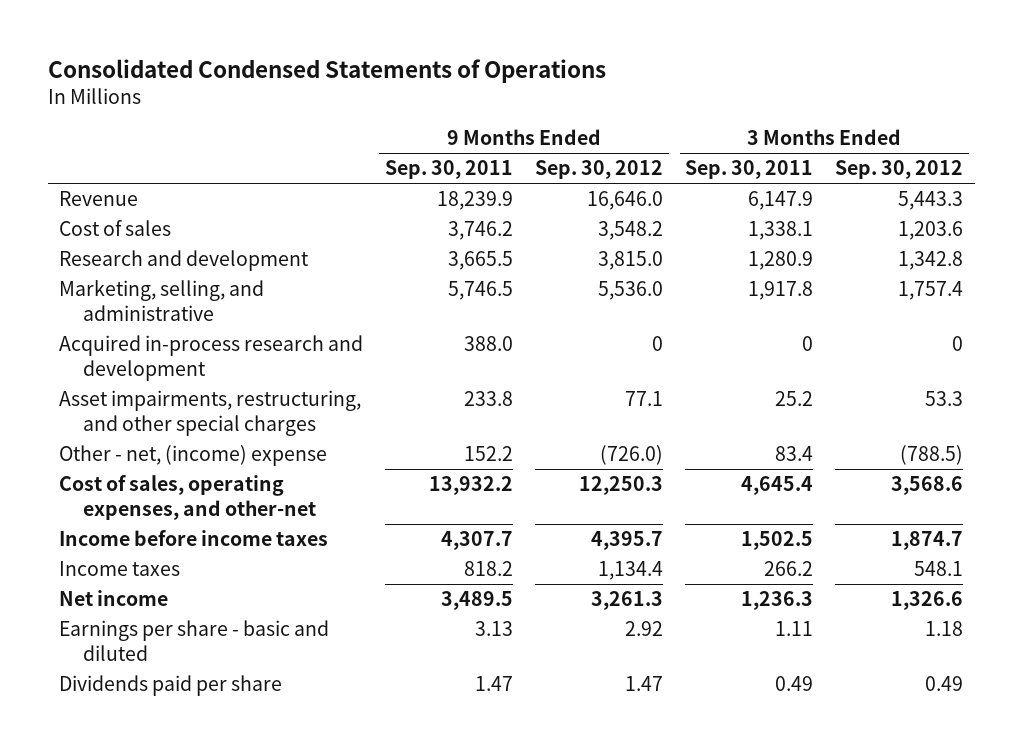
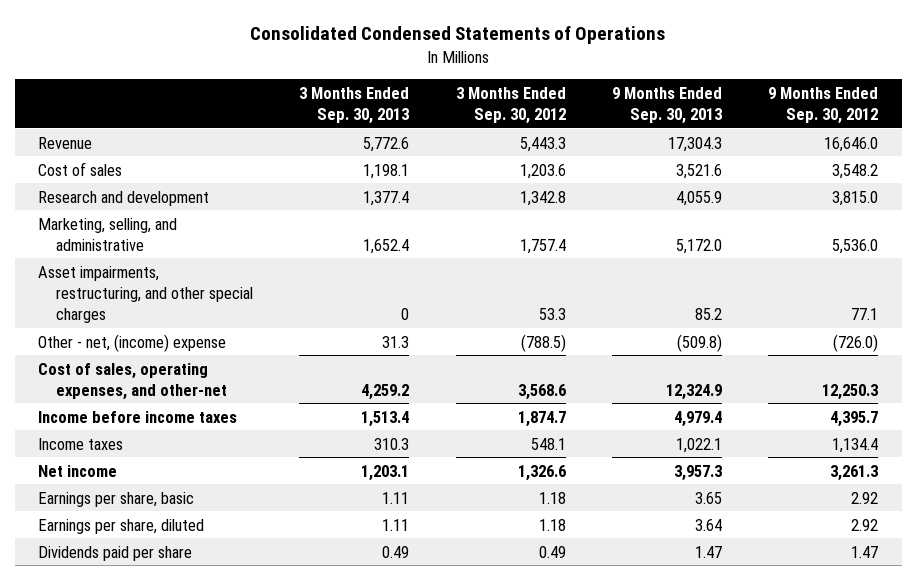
- | 9 Months Ended Sep. 30, 2011 | 9 Months Ended Sep. 30, 2012 | 3 Months Ended Sep. 30, 2011 | 3 Months Ended Sep. 30, 2012
+ | 3 Months Ended Sep. 30, 2013 | 3 Months Ended Sep. 30, 2012 | 9 Months Ended Sep. 30, 2013 | 9 Months Ended Sep. 30, 2012
- Acquired in-process research and development | 388.0 | 0 | 0 | 0
- Earnings per share - basic and diluted | 3.13 | 2.92 | 1.11 | 1.18
+ Earnings per share, basic | 1.11 | 1.18 | 3.65 | 2.92
+ Earnings per share, diluted | 1.11 | 1.18 | 3.64 | 2.92

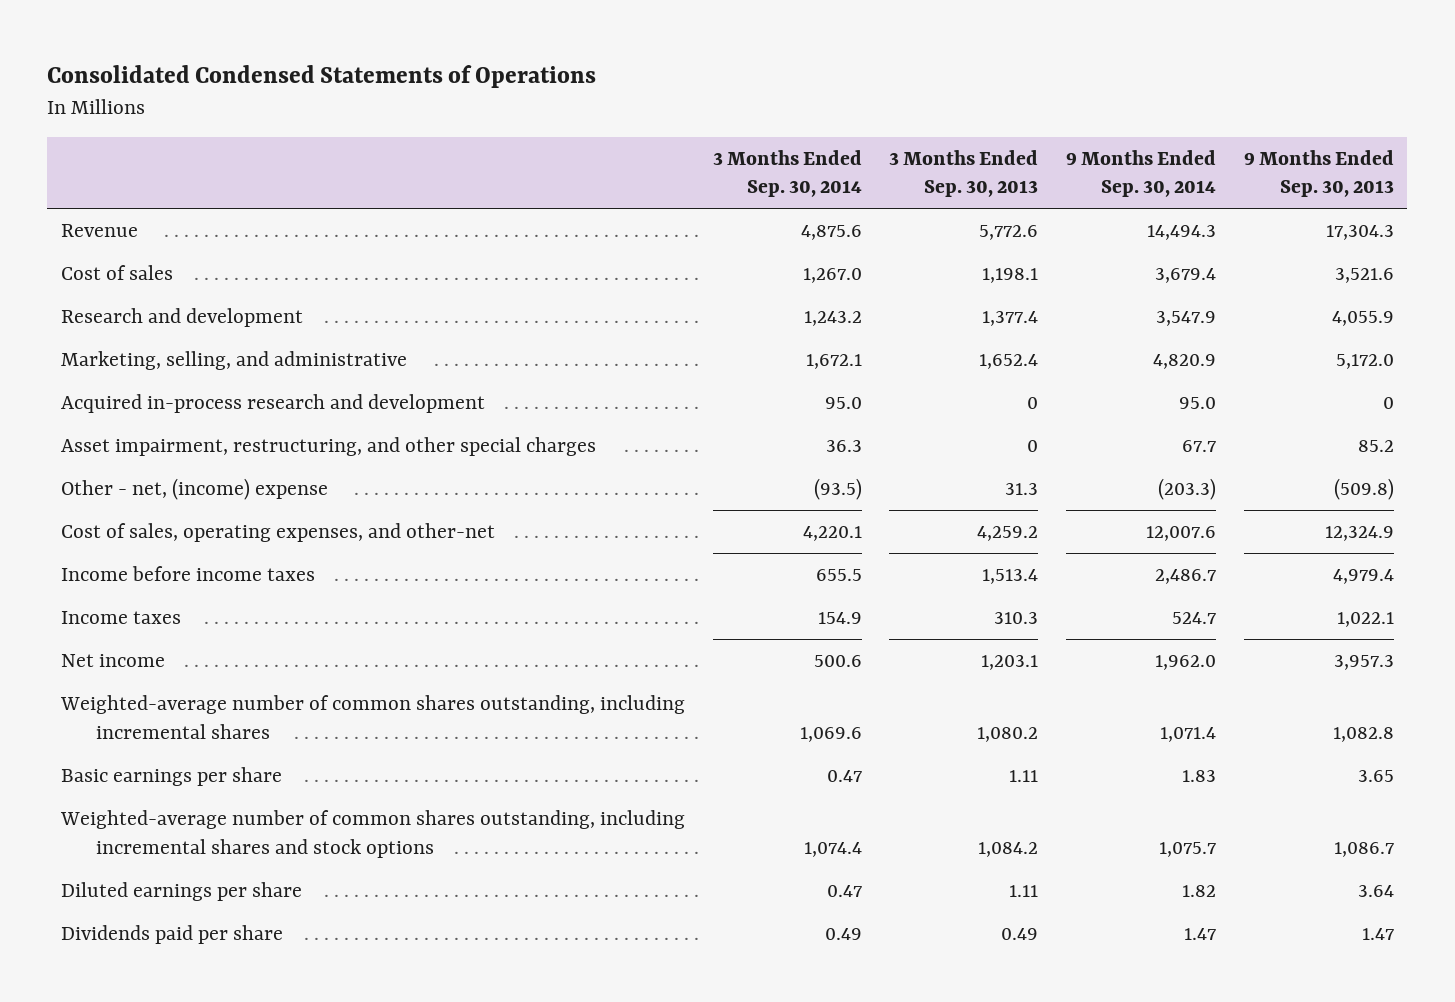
- | 3 Months Ended Sep. 30, 2013 | 3 Months Ended Sep. 30, 2012 | 9 Months Ended Sep. 30, 2013 | 9 Months Ended Sep. 30, 2012
+ | 3 Months Ended Sep. 30, 2014 | 3 Months Ended Sep. 30, 2013 | 9 Months Ended Sep. 30, 2014 | 9 Months Ended Sep. 30, 2013
- Asset impairments, restructuring, and other special charges | 0 | 53.3 | 85.2 | 77.1
+ Acquired in-process research and development | 95.0 | 0 | 95.0 | 0
+ Asset impairment, restructuring, and other special charges | 36.3 | 0 | 67.7 | 85.2
- Earnings per share, basic | 1.11 | 1.18 | 3.65 | 2.92
- Earnings per share, diluted | 1.11 | 1.18 | 3.64 | 2.92
+ Weighted-average number of common shares outstanding, including incremental shares | 1,069.6 | 1,080.2 | 1,071.4 | 1,082.8
+ Basic earnings per share | 0.47 | 1.11 | 1.83 | 3.65
+ Weighted-average number of common shares outstanding, including incremental shares and stock options | 1,074.4 | 1,084.2 | 1,075.7 | 1,086.7
+ Diluted earnings per share | 0.47 | 1.11 | 1.82 | 3.64

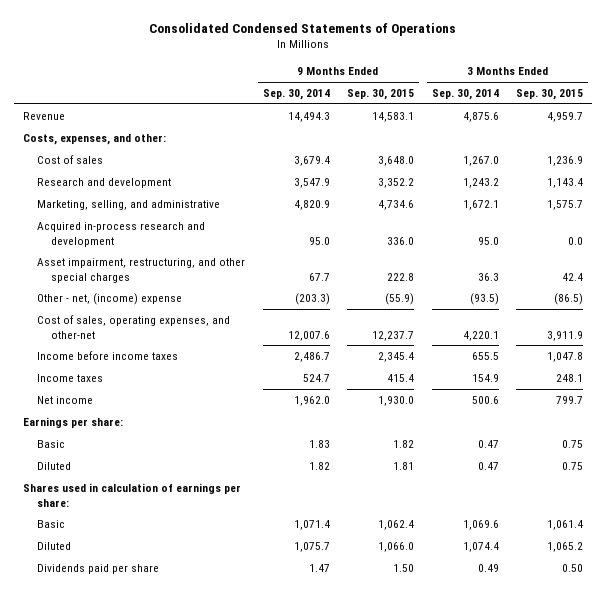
- | 3 Months Ended Sep. 30, 2014 | 3 Months Ended Sep. 30, 2013 | 9 Months Ended Sep. 30, 2014 | 9 Months Ended Sep. 30, 2013
+ | 9 Months Ended Sep. 30, 2014 | 9 Months Ended Sep. 30, 2015 | 3 Months Ended Sep. 30, 2014 | 3 Months Ended Sep. 30, 2015
+ Costs, expenses, and other:
- Weighted-average number of common shares outstanding, including incremental shares | 1,069.6 | 1,080.2 | 1,071.4 | 1,082.8
- Basic earnings per share | 0.47 | 1.11 | 1.83 | 3.65
- Weighted-average number of common shares outstanding, including incremental shares and stock options | 1,074.4 | 1,084.2 | 1,075.7 | 1,086.7
- Diluted earnings per share | 0.47 | 1.11 | 1.82 | 3.64
+ Earnings per share:
+ Basic | 1.83 | 1.82 | 0.47 | 0.75
+ Diluted | 1.82 | 1.81 | 0.47 | 0.75
+ Shares used in calculation of earnings per share:
+ Basic | 1,071.4 | 1,062.4 | 1,069.6 | 1,061.4
+ Diluted | 1,075.7 | 1,066.0 | 1,074.4 | 1,065.2

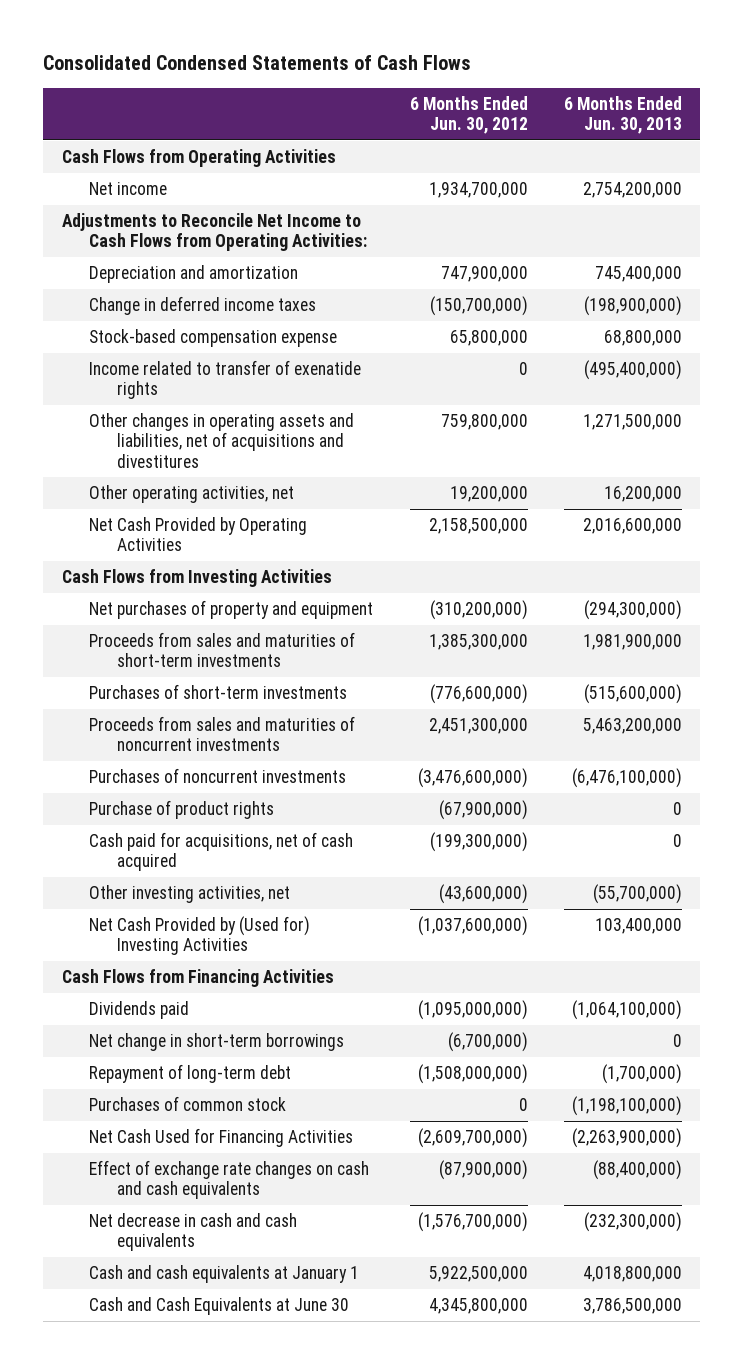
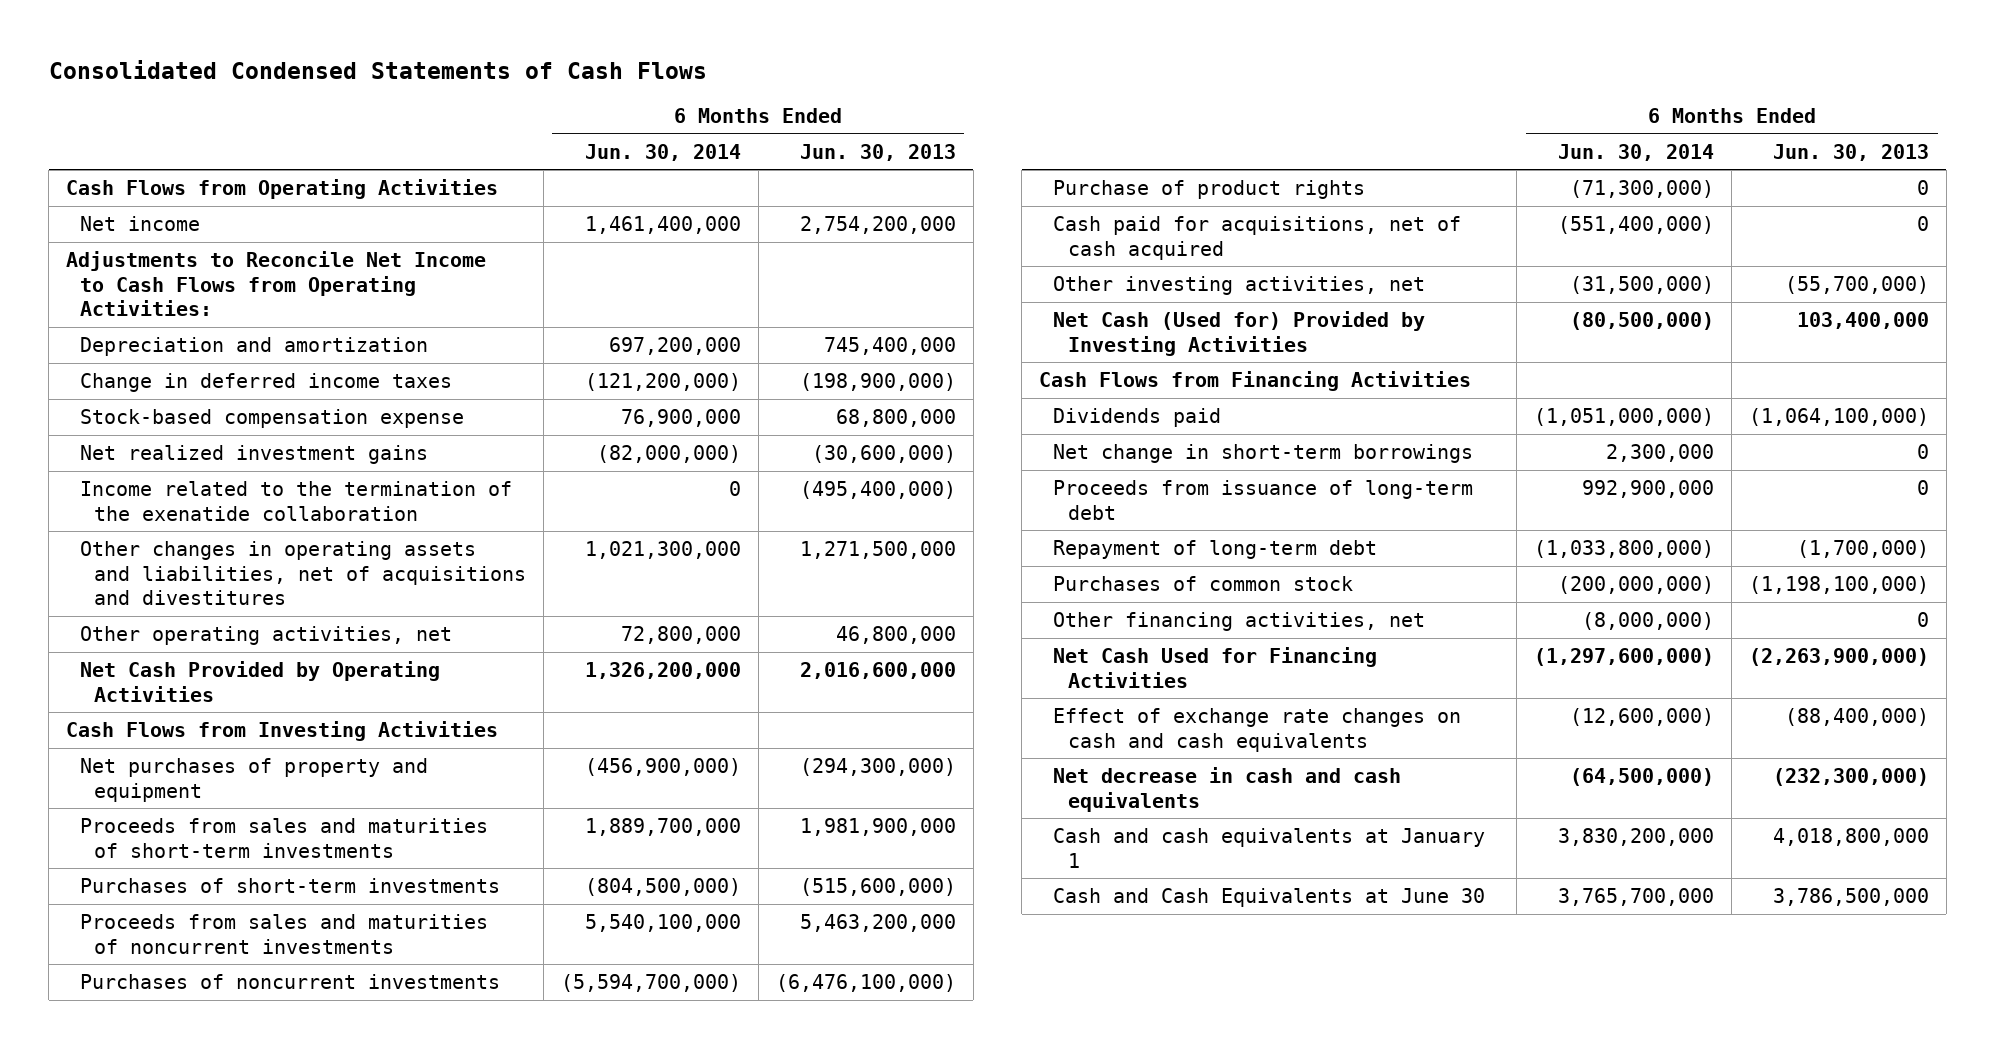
- | 6 Months Ended Jun. 30, 2012 | 6 Months Ended Jun. 30, 2013
+ | 6 Months Ended Jun. 30, 2014 | 6 Months Ended Jun. 30, 2013
- Income related to transfer of exenatide rights | 0 | (495,400,000)
+ Net realized investment gains | (82,000,000) | (30,600,000)
+ Income related to the termination of the exenatide collaboration | 0 | (495,400,000)
- Other operating activities, net | 19,200,000 | 16,200,000
+ Other operating activities, net | 72,800,000 | 46,800,000
- Net Cash Provided by (Used for) Investing Activities | (1,037,600,000) | 103,400,000
+ Net Cash (Used for) Provided by Investing Activities | (80,500,000) | 103,400,000
+ Proceeds from issuance of long-term debt | 992,900,000 | 0
+ Other financing activities, net | (8,000,000) | 0

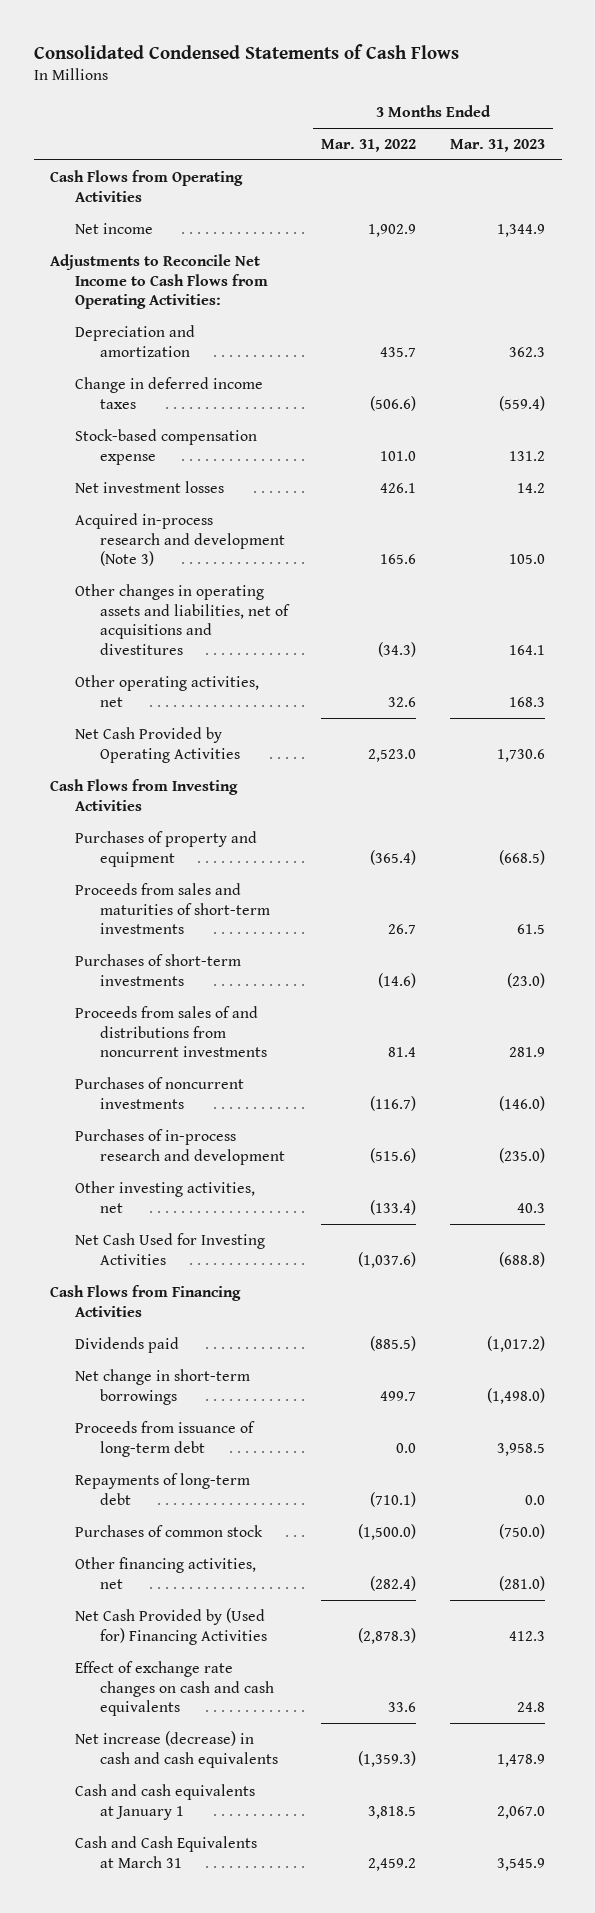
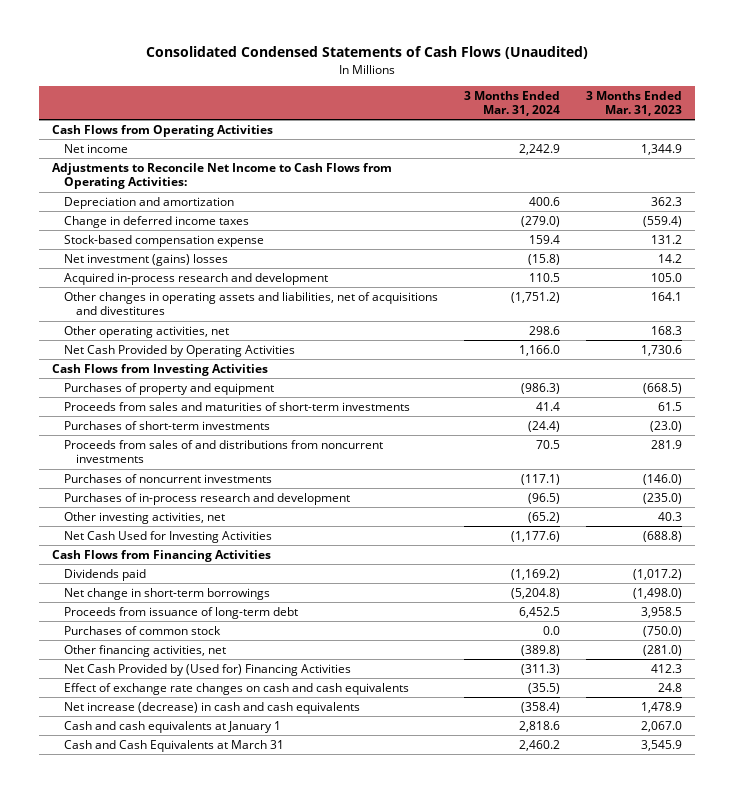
- Consolidated Condensed Statements of Cash Flows
+ Consolidated Condensed Statements of Cash Flows (Unaudited)
- | 3 Months Ended Mar. 31, 2022 | 3 Months Ended Mar. 31, 2023
+ | 3 Months Ended Mar. 31, 2024 | 3 Months Ended Mar. 31, 2023
- Net investment losses | 426.1 | 14.2
- Acquired in-process research and development (Note 3) | 165.6 | 105.0
+ Net investment (gains) losses | (15.8) | 14.2
+ Acquired in-process research and development | 110.5 | 105.0
- Repayments of long-term debt | (710.1) | 0.0

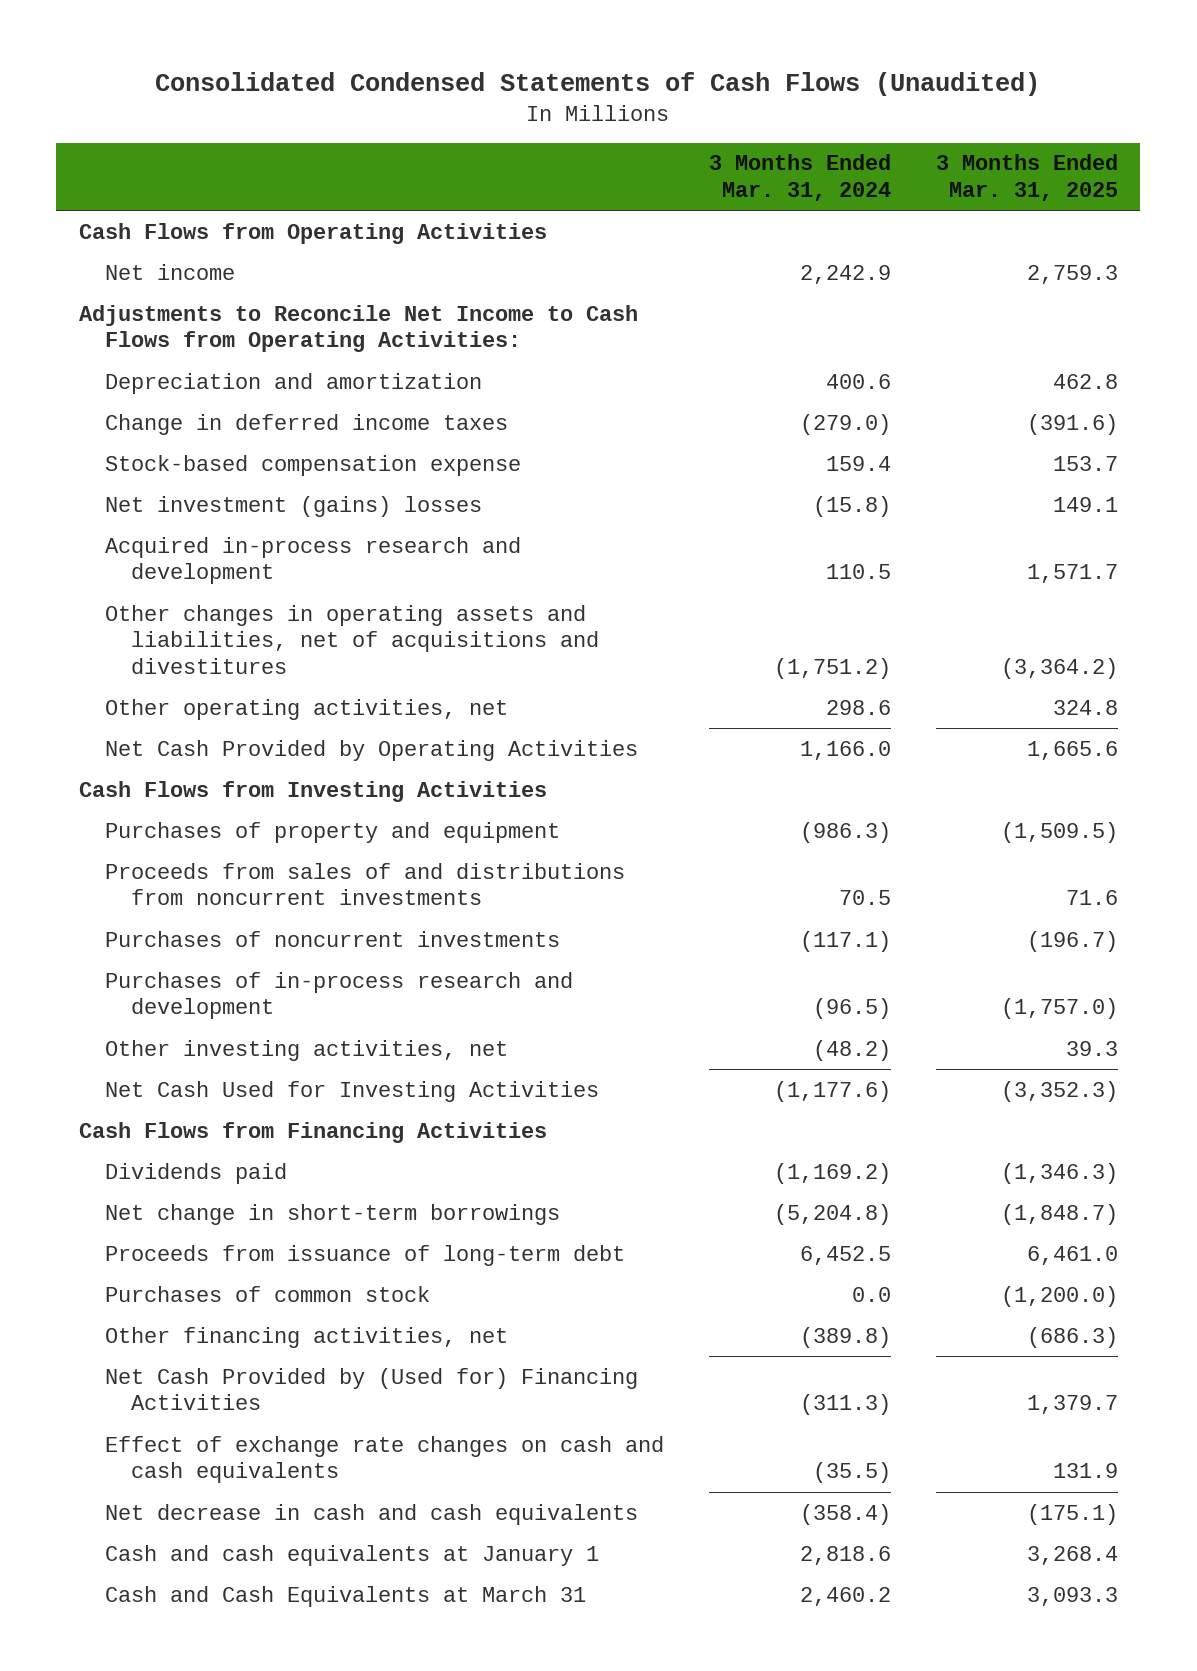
- | 3 Months Ended Mar. 31, 2024 | 3 Months Ended Mar. 31, 2023
+ | 3 Months Ended Mar. 31, 2024 | 3 Months Ended Mar. 31, 2025
- Proceeds from sales and maturities of short-term investments | 41.4 | 61.5
- Purchases of short-term investments | (24.4) | (23.0)
- Other investing activities, net | (65.2) | 40.3
+ Other investing activities, net | (48.2) | 39.3
- Net increase (decrease) in cash and cash equivalents | (358.4) | 1,478.9
+ Net decrease in cash and cash equivalents | (358.4) | (175.1)

